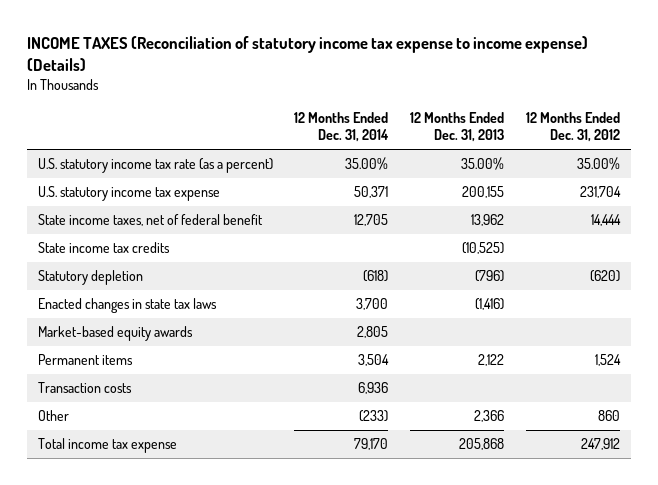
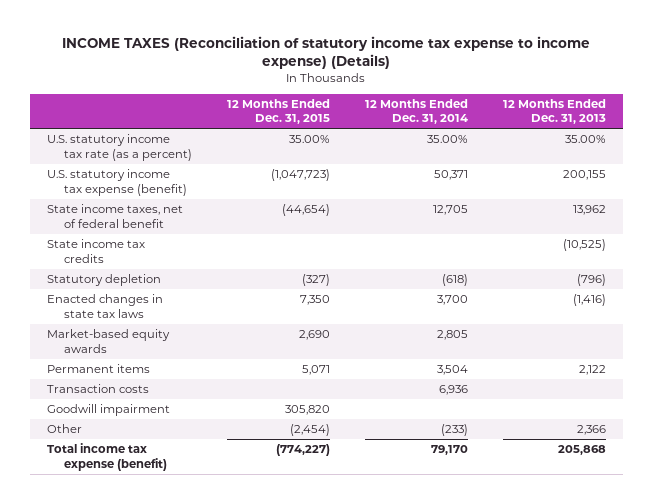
- | 12 Months Ended Dec. 31, 2014 | 12 Months Ended Dec. 31, 2013 | 12 Months Ended Dec. 31, 2012
+ | 12 Months Ended Dec. 31, 2015 | 12 Months Ended Dec. 31, 2014 | 12 Months Ended Dec. 31, 2013
- U.S. statutory income tax expense | 50,371 | 200,155 | 231,704
+ U.S. statutory income tax expense (benefit) | (1,047,723) | 50,371 | 200,155
+ Goodwill impairment | 305,820 | |
- Total income tax expense | 79,170 | 205,868 | 247,912
+ Total income tax expense (benefit) | (774,227) | 79,170 | 205,868

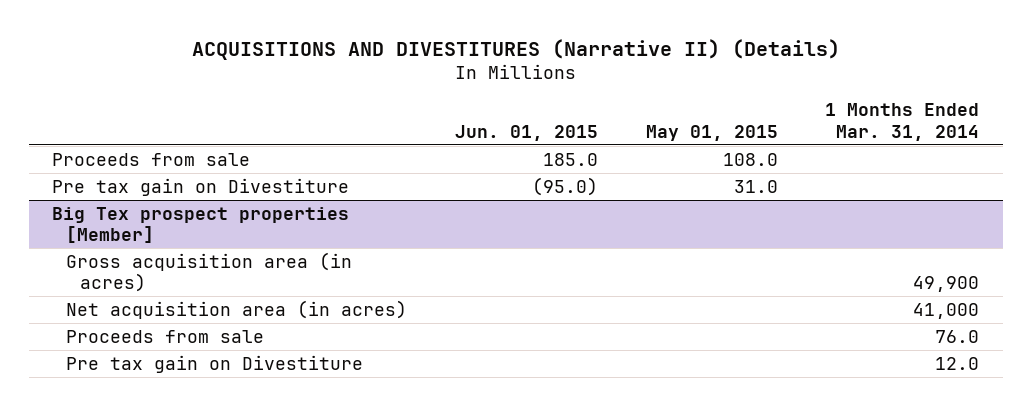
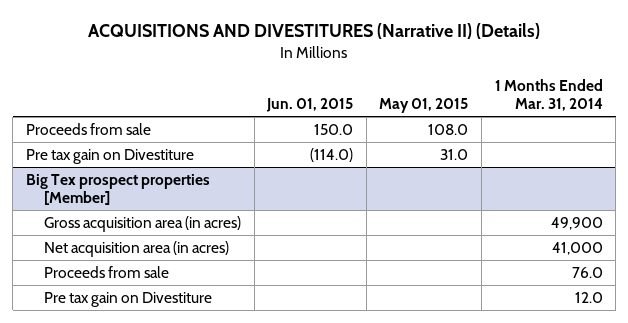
- Proceeds from sale | 185.0 | 108.0 |
- Pre tax gain on Divestiture | (95.0) | 31.0 |
+ Proceeds from sale | 150.0 | 108.0 |
+ Pre tax gain on Divestiture | (114.0) | 31.0 |

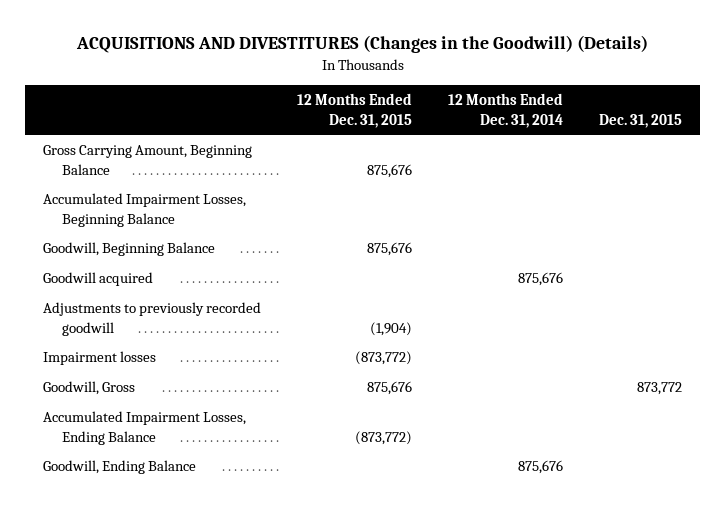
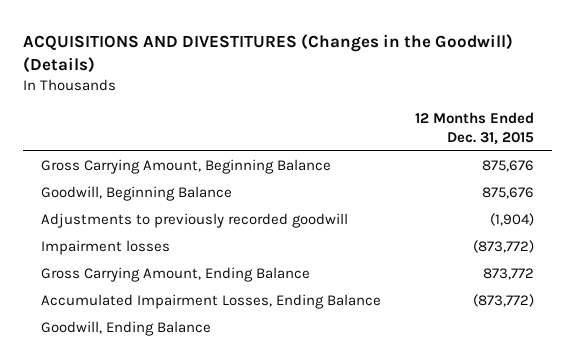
- | 12 Months Ended Dec. 31, 2015 | 12 Months Ended Dec. 31, 2014 | Dec. 31, 2015
+ | 12 Months Ended Dec. 31, 2015
- Accumulated Impairment Losses, Beginning Balance
- Goodwill acquired | | 875,676 |
- Goodwill, Gross | 875,676 | | 873,772
+ Gross Carrying Amount, Ending Balance | 873,772

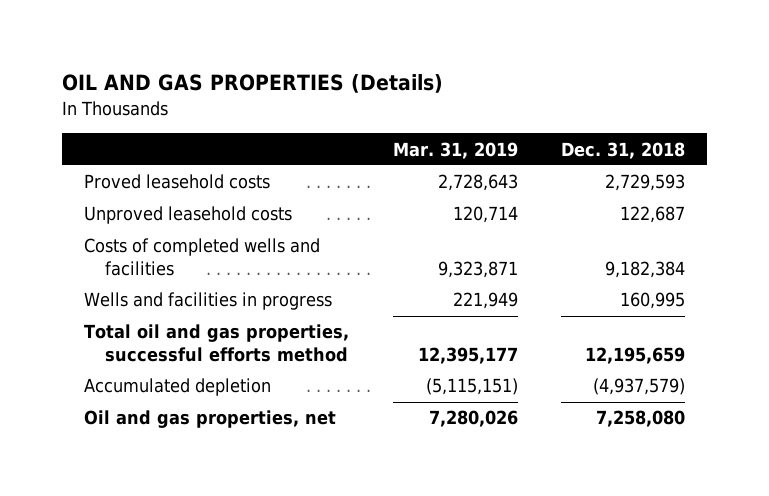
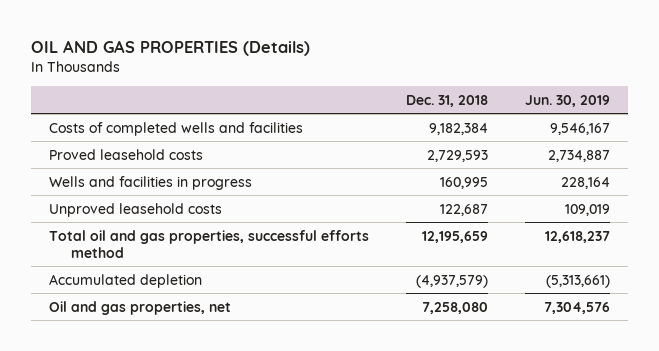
- | Mar. 31, 2019 | Dec. 31, 2018
+ | Dec. 31, 2018 | Jun. 30, 2019
moved down: Proved leasehold costs | 2,729,593 | 2,734,887
moved down: Unproved leasehold costs | 122,687 | 109,019

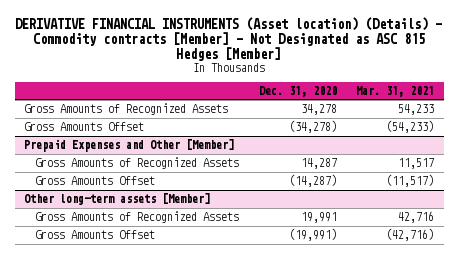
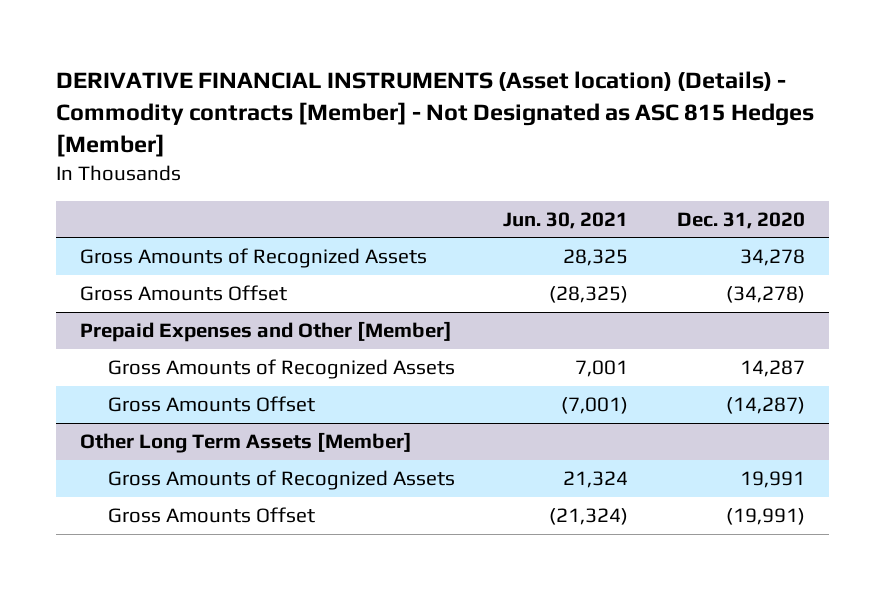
- | Dec. 31, 2020 | Mar. 31, 2021
+ | Jun. 30, 2021 | Dec. 31, 2020
- Other long-term assets [Member]
+ Other Long Term Assets [Member]

